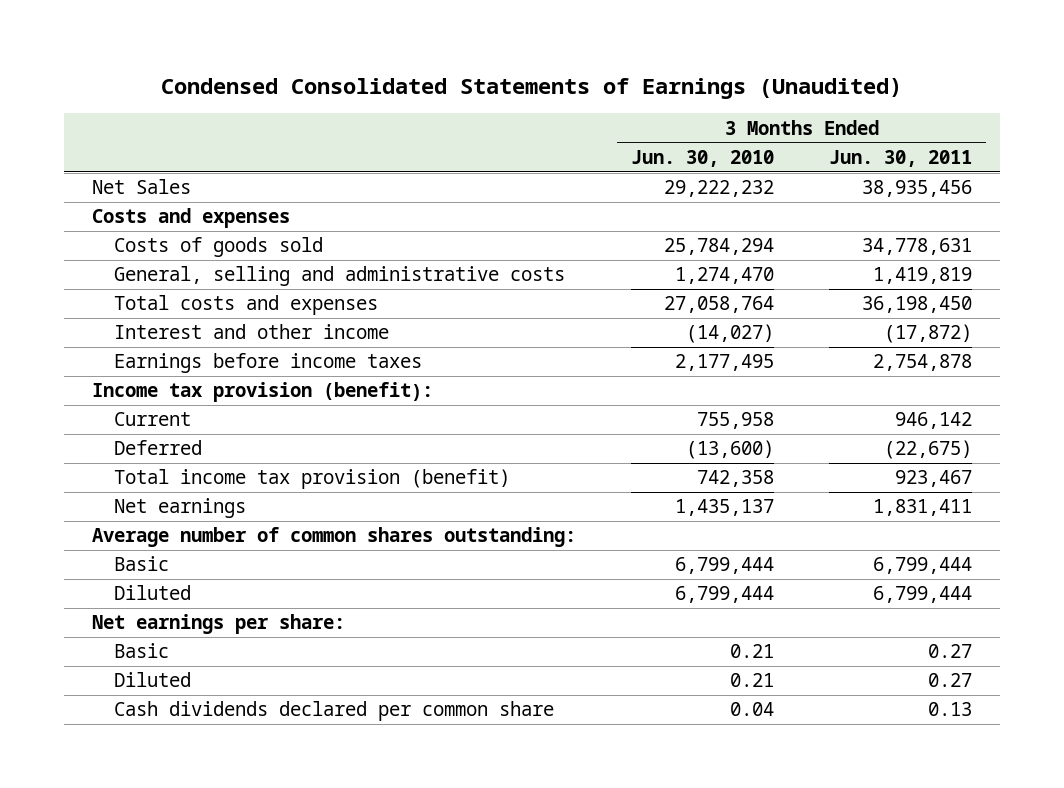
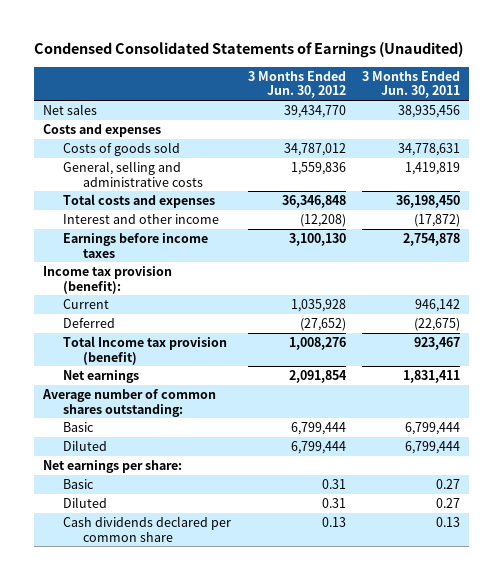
- | 3 Months Ended Jun. 30, 2010 | 3 Months Ended Jun. 30, 2011
+ | 3 Months Ended Jun. 30, 2012 | 3 Months Ended Jun. 30, 2011
- Net Sales | 29,222,232 | 38,935,456
+ Net sales | 39,434,770 | 38,935,456
- Total income tax provision (benefit) | 742,358 | 923,467
+ Total Income tax provision (benefit) | 1,008,276 | 923,467

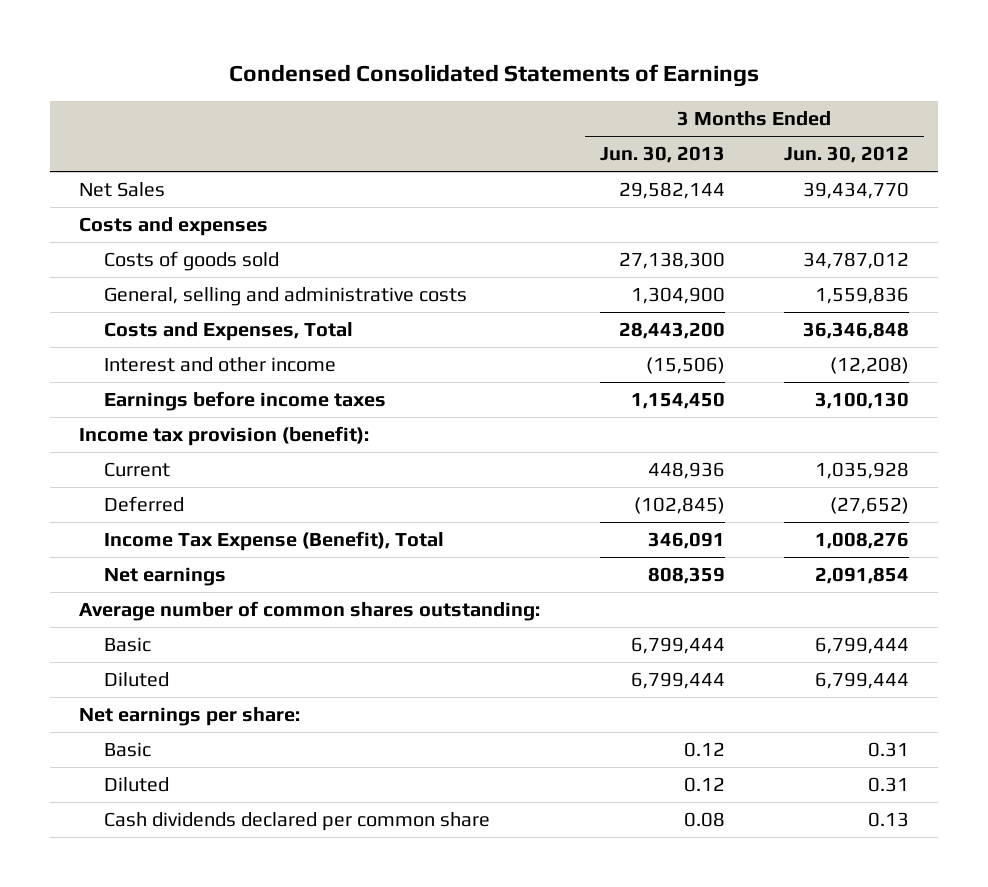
- Condensed Consolidated Statements of Earnings (Unaudited)
+ Condensed Consolidated Statements of Earnings
- | 3 Months Ended Jun. 30, 2012 | 3 Months Ended Jun. 30, 2011
+ | 3 Months Ended Jun. 30, 2013 | 3 Months Ended Jun. 30, 2012
- Net sales | 39,434,770 | 38,935,456
+ Net Sales | 29,582,144 | 39,434,770
- Total costs and expenses | 36,346,848 | 36,198,450
+ Costs and Expenses, Total | 28,443,200 | 36,346,848
- Total Income tax provision (benefit) | 1,008,276 | 923,467
+ Income Tax Expense (Benefit), Total | 346,091 | 1,008,276

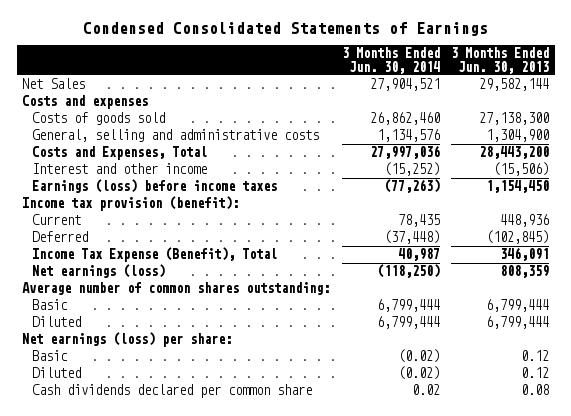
- | 3 Months Ended Jun. 30, 2013 | 3 Months Ended Jun. 30, 2012
+ | 3 Months Ended Jun. 30, 2014 | 3 Months Ended Jun. 30, 2013
- Earnings before income taxes | 1,154,450 | 3,100,130
+ Earnings (loss) before income taxes | (77,263) | 1,154,450
- Net earnings | 808,359 | 2,091,854
+ Net earnings (loss) | (118,250) | 808,359
- Net earnings per share:
+ Net earnings (loss) per share:

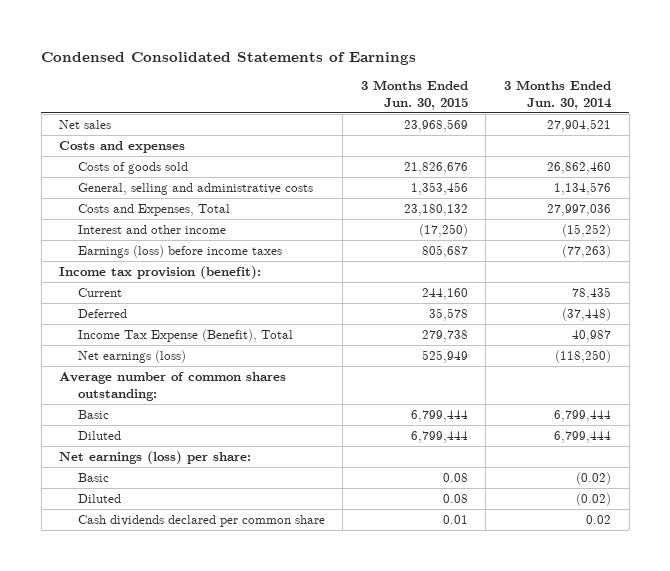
- | 3 Months Ended Jun. 30, 2014 | 3 Months Ended Jun. 30, 2013
+ | 3 Months Ended Jun. 30, 2015 | 3 Months Ended Jun. 30, 2014
- Net Sales | 27,904,521 | 29,582,144
+ Net sales | 23,968,569 | 27,904,521

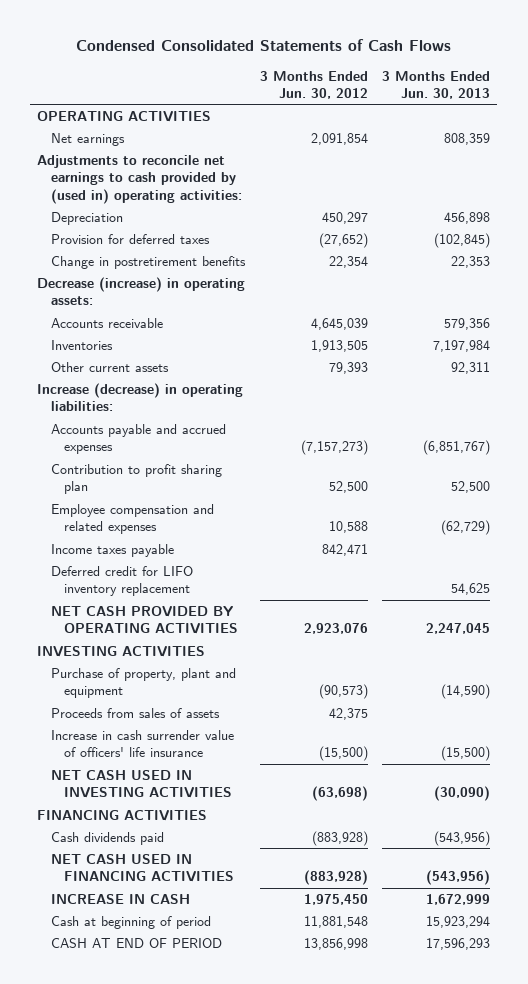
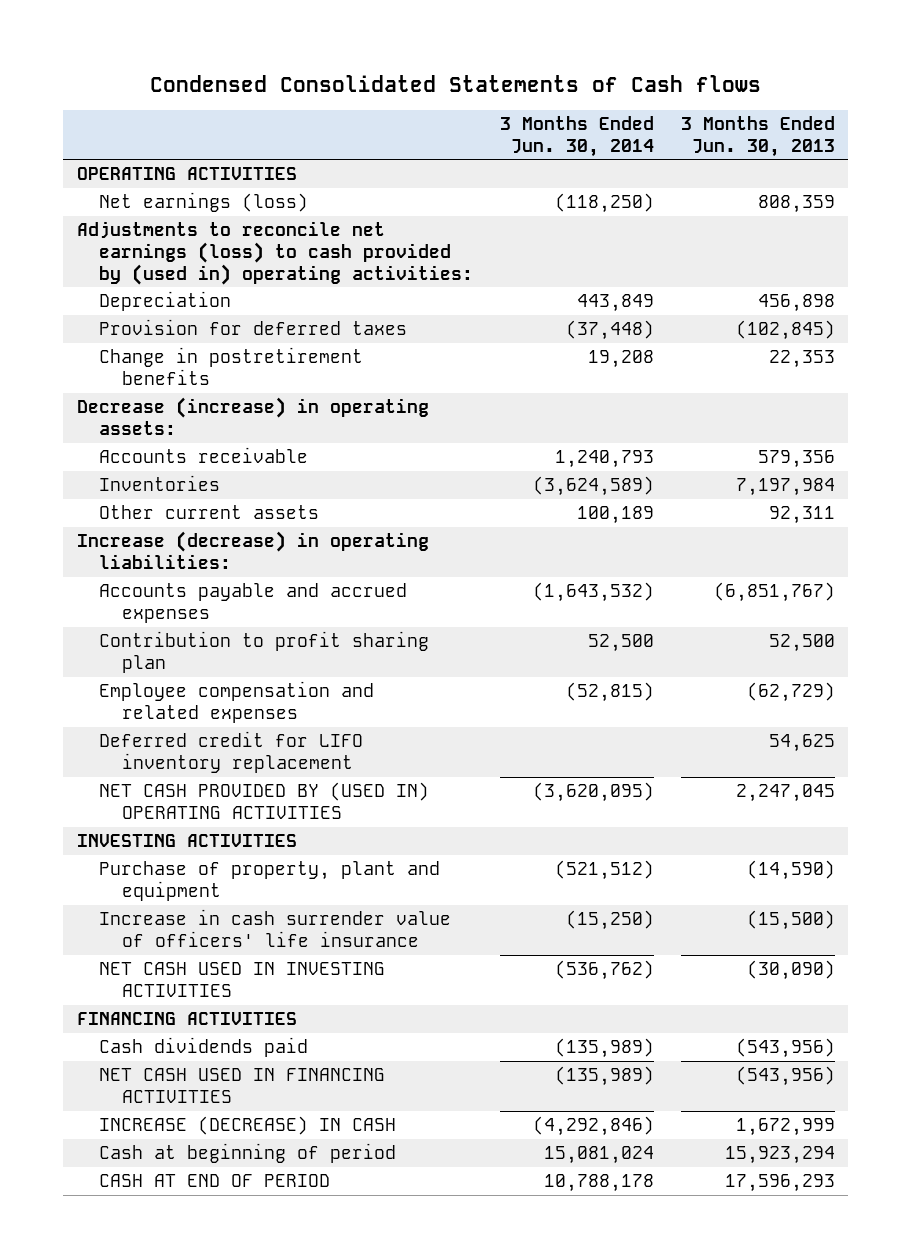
- Condensed Consolidated Statements of Cash Flows
+ Condensed Consolidated Statements of Cash flows
- | 3 Months Ended Jun. 30, 2012 | 3 Months Ended Jun. 30, 2013
+ | 3 Months Ended Jun. 30, 2014 | 3 Months Ended Jun. 30, 2013
- Net earnings | 2,091,854 | 808,359
- Adjustments to reconcile net earnings to cash provided by (used in) operating activities:
+ Net earnings (loss) | (118,250) | 808,359
+ Adjustments to reconcile net earnings (loss) to cash provided by (used in) operating activities:
- Income taxes payable | 842,471 |
- NET CASH PROVIDED BY OPERATING ACTIVITIES | 2,923,076 | 2,247,045
+ NET CASH PROVIDED BY (USED IN) OPERATING ACTIVITIES | (3,620,095) | 2,247,045
- Proceeds from sales of assets | 42,375 |
- INCREASE IN CASH | 1,975,450 | 1,672,999
+ INCREASE (DECREASE) IN CASH | (4,292,846) | 1,672,999

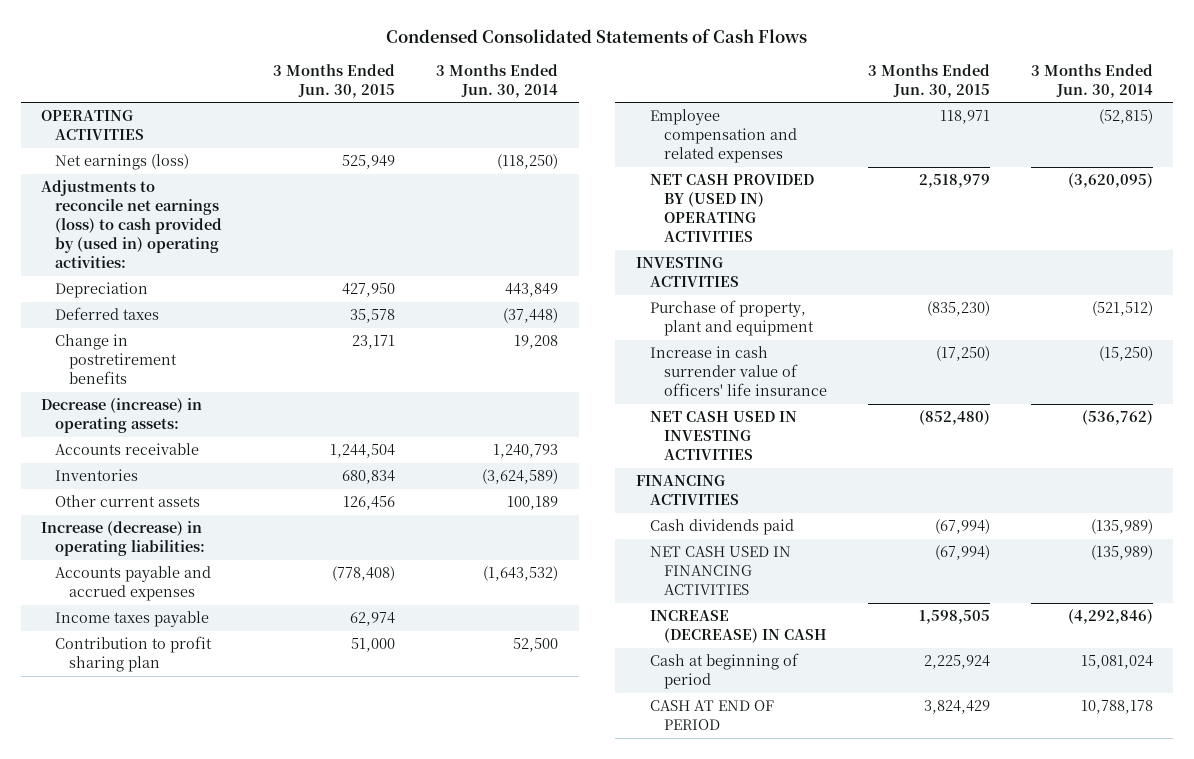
- Condensed Consolidated Statements of Cash flows
+ Condensed Consolidated Statements of Cash Flows
- | 3 Months Ended Jun. 30, 2014 | 3 Months Ended Jun. 30, 2013
+ | 3 Months Ended Jun. 30, 2015 | 3 Months Ended Jun. 30, 2014
- Provision for deferred taxes | (37,448) | (102,845)
+ Deferred taxes | 35,578 | (37,448)
+ Income taxes payable | 62,974 |
- Deferred credit for LIFO inventory replacement | | 54,625

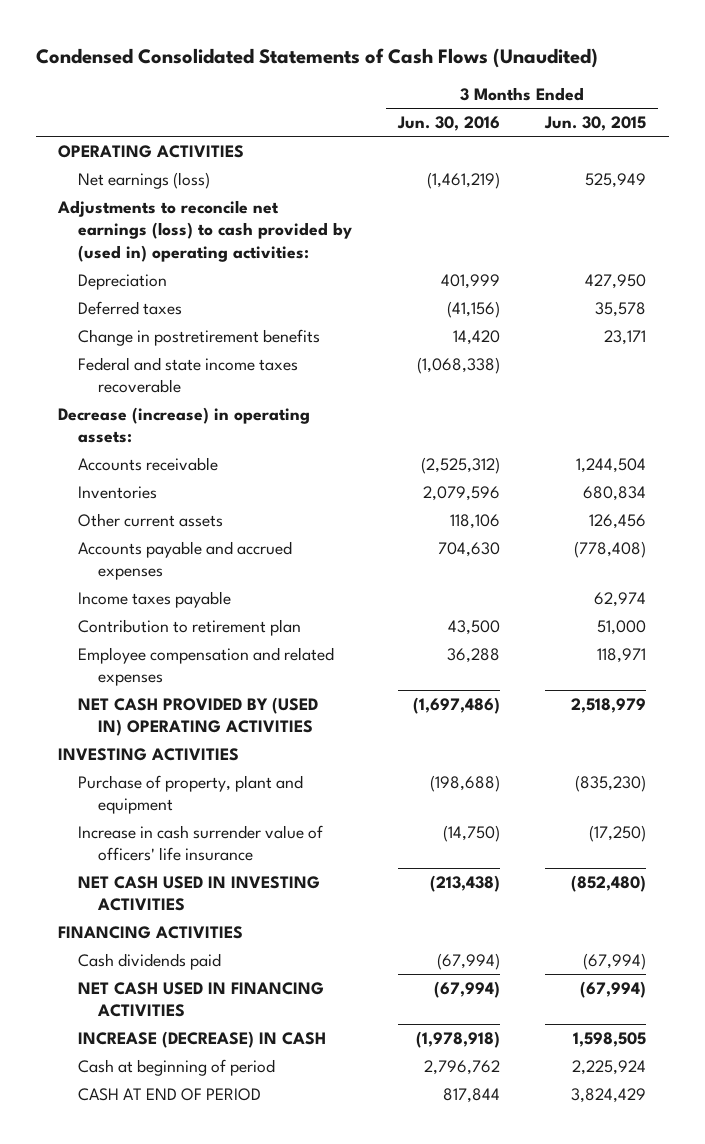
- Condensed Consolidated Statements of Cash Flows
+ Condensed Consolidated Statements of Cash Flows (Unaudited)
- | 3 Months Ended Jun. 30, 2015 | 3 Months Ended Jun. 30, 2014
+ | 3 Months Ended Jun. 30, 2016 | 3 Months Ended Jun. 30, 2015
+ Federal and state income taxes recoverable | (1,068,338) |
- Increase (decrease) in operating liabilities:
- Contribution to profit sharing plan | 51,000 | 52,500
+ Contribution to retirement plan | 43,500 | 51,000

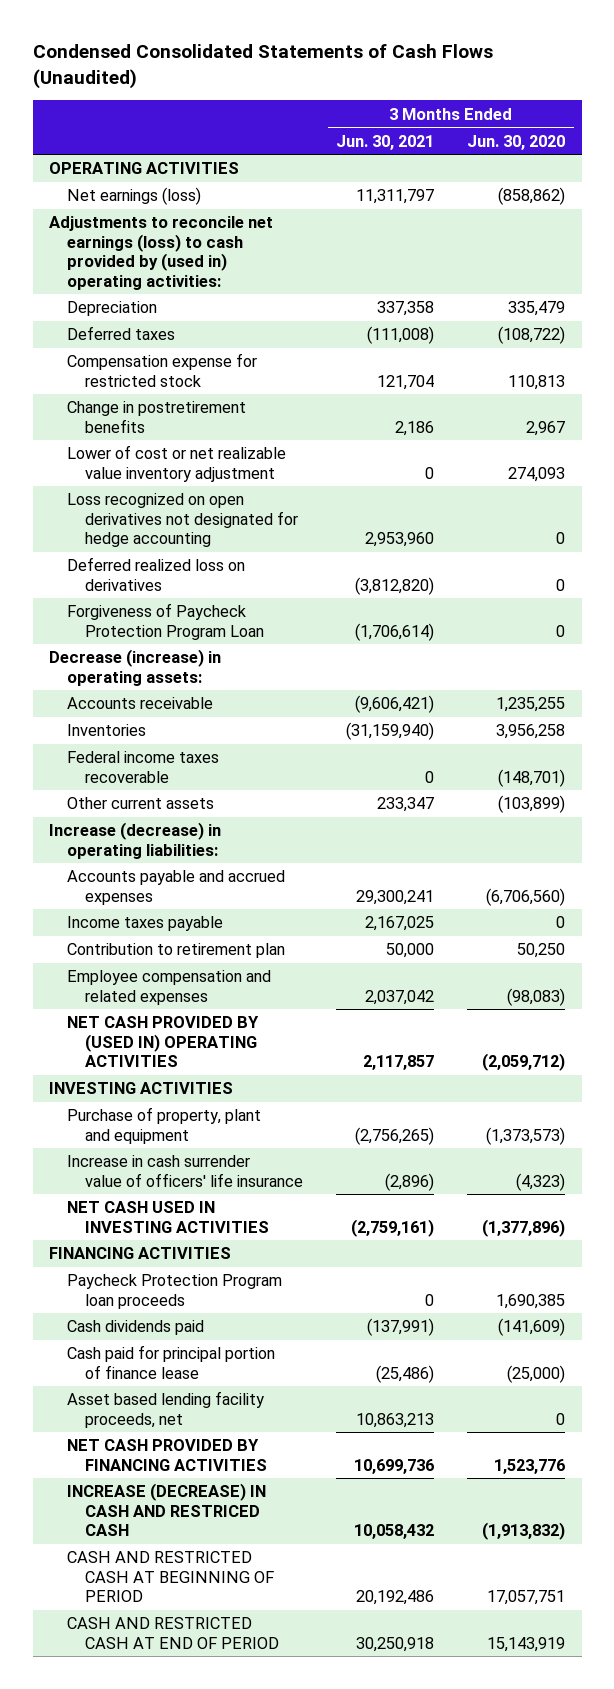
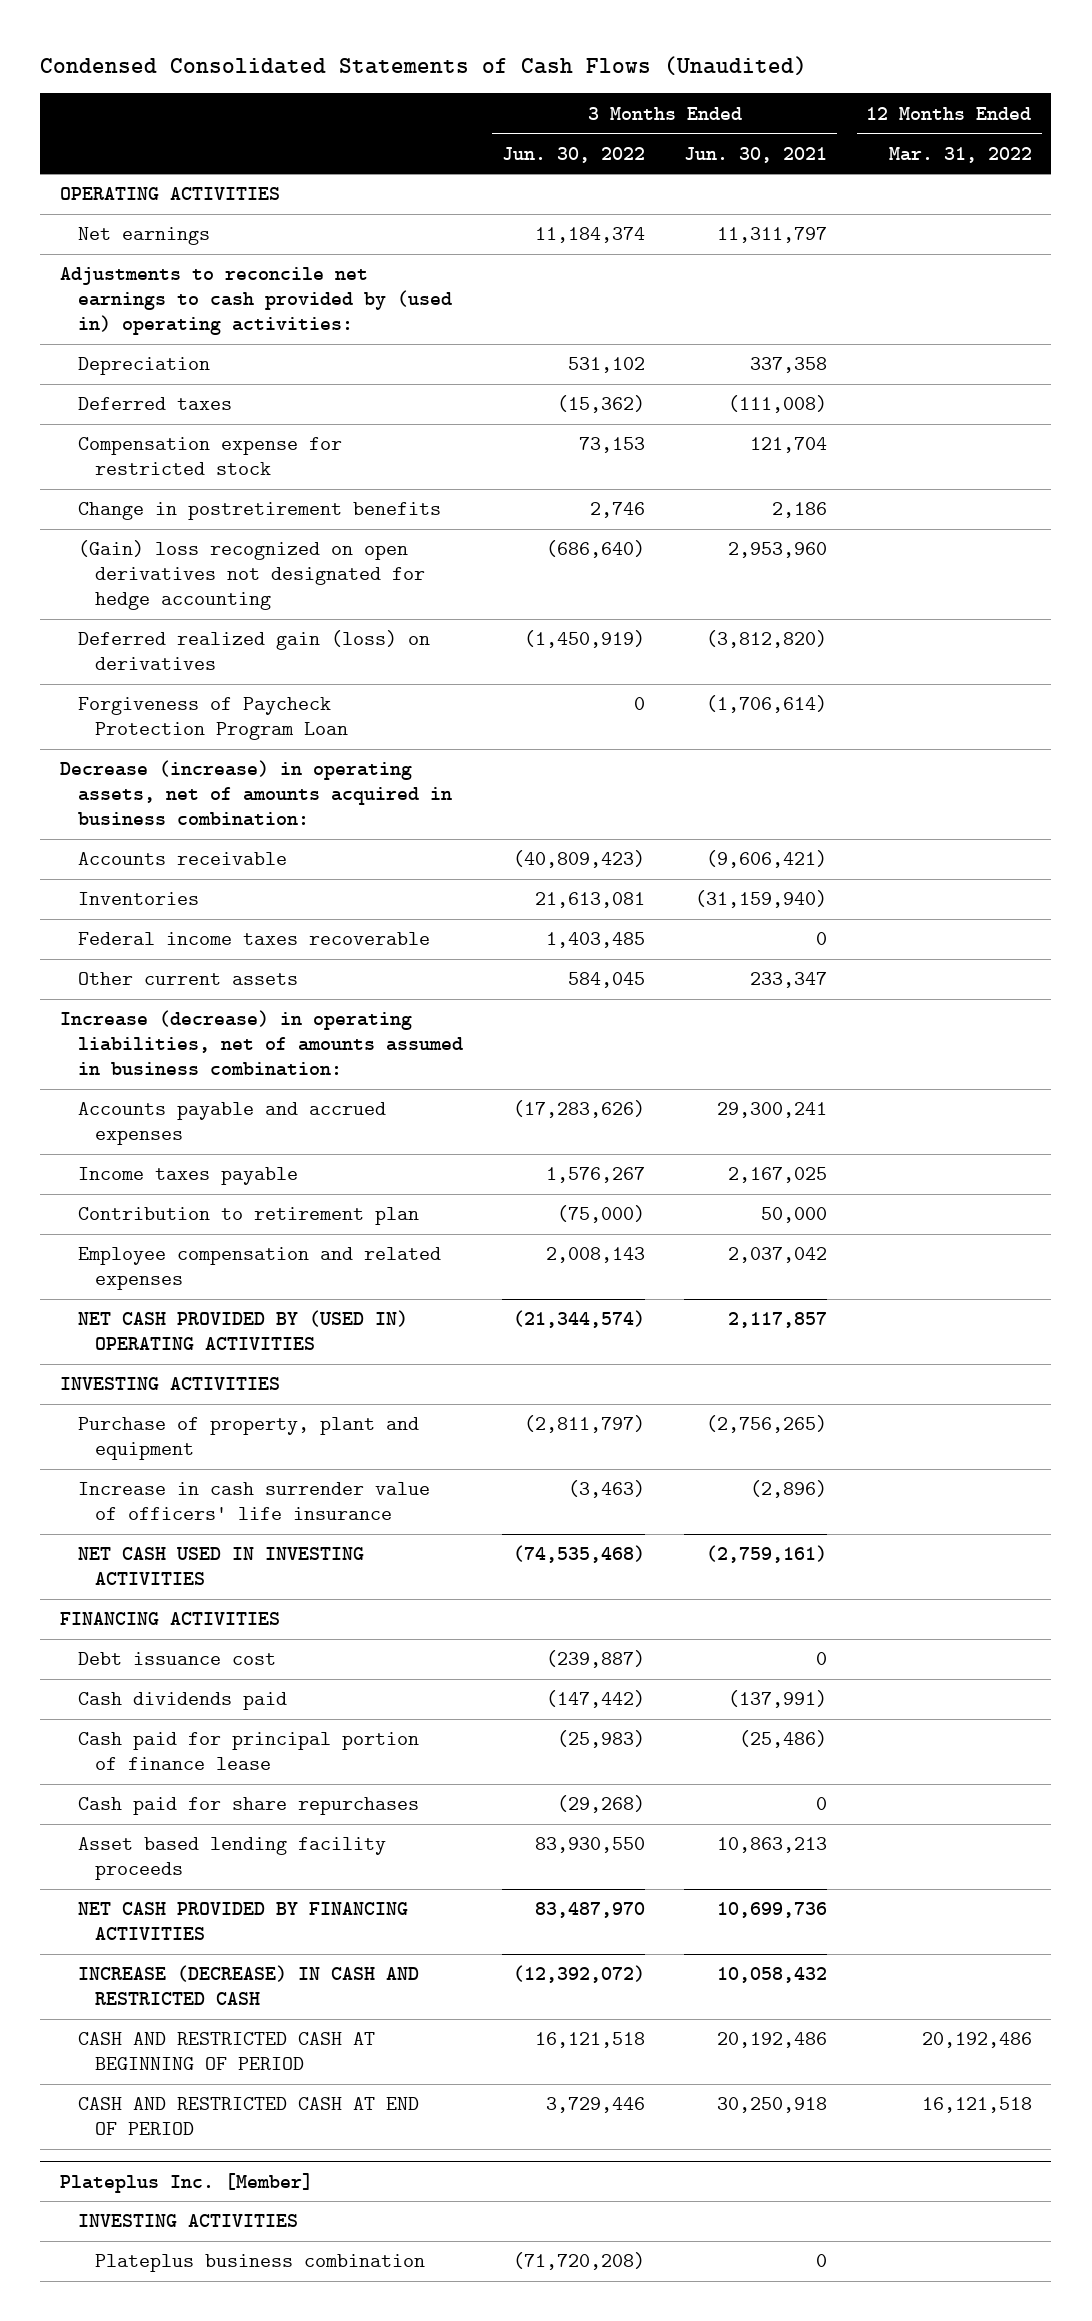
- | 3 Months Ended Jun. 30, 2021 | 3 Months Ended Jun. 30, 2020
+ | 3 Months Ended Jun. 30, 2022 | 3 Months Ended Jun. 30, 2021 | 12 Months Ended Mar. 31, 2022
- Net earnings (loss) | 11,311,797 | (858,862)
- Adjustments to reconcile net earnings (loss) to cash provided by (used in) operating activities:
+ Net earnings | 11,184,374 | 11,311,797 |
+ Adjustments to reconcile net earnings to cash provided by (used in) operating activities:
- Lower of cost or net realizable value inventory adjustment | 0 | 274,093
- Loss recognized on open derivatives not designated for hedge accounting | 2,953,960 | 0
- Deferred realized loss on derivatives | (3,812,820) | 0
+ (Gain) loss recognized on open derivatives not designated for hedge accounting | (686,640) | 2,953,960 |
+ Deferred realized gain (loss) on derivatives | (1,450,919) | (3,812,820) |
- Decrease (increase) in operating assets:
+ Decrease (increase) in operating assets, net of amounts acquired in business combination:
- Increase (decrease) in operating liabilities:
+ Increase (decrease) in operating liabilities, net of amounts assumed in business combination:
- Paycheck Protection Program loan proceeds | 0 | 1,690,385
+ Debt issuance cost | (239,887) | 0 |
- Asset based lending facility proceeds, net | 10,863,213 | 0
+ Cash paid for share repurchases | (29,268) | 0 |
+ Asset based lending facility proceeds | 83,930,550 | 10,863,213 |
- INCREASE (DECREASE) IN CASH AND RESTRICED CASH | 10,058,432 | (1,913,832)
+ INCREASE (DECREASE) IN CASH AND RESTRICTED CASH | (12,392,072) | 10,058,432 |
+ Plateplus Inc. [Member]
+ INVESTING ACTIVITIES
+ Plateplus business combination | (71,720,208) | 0 |

